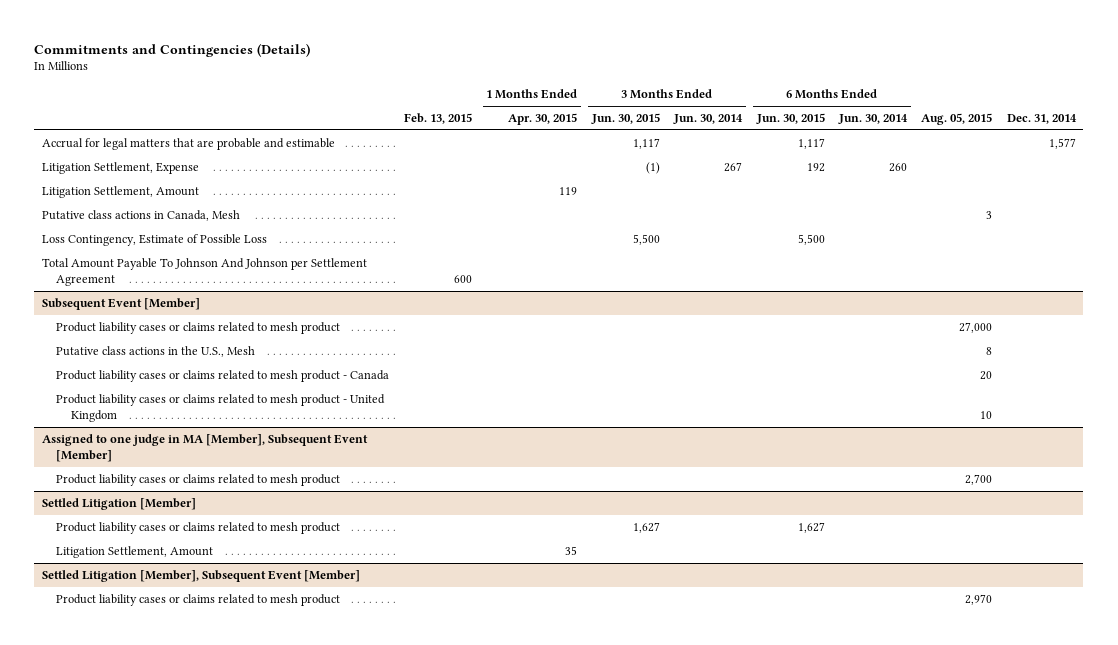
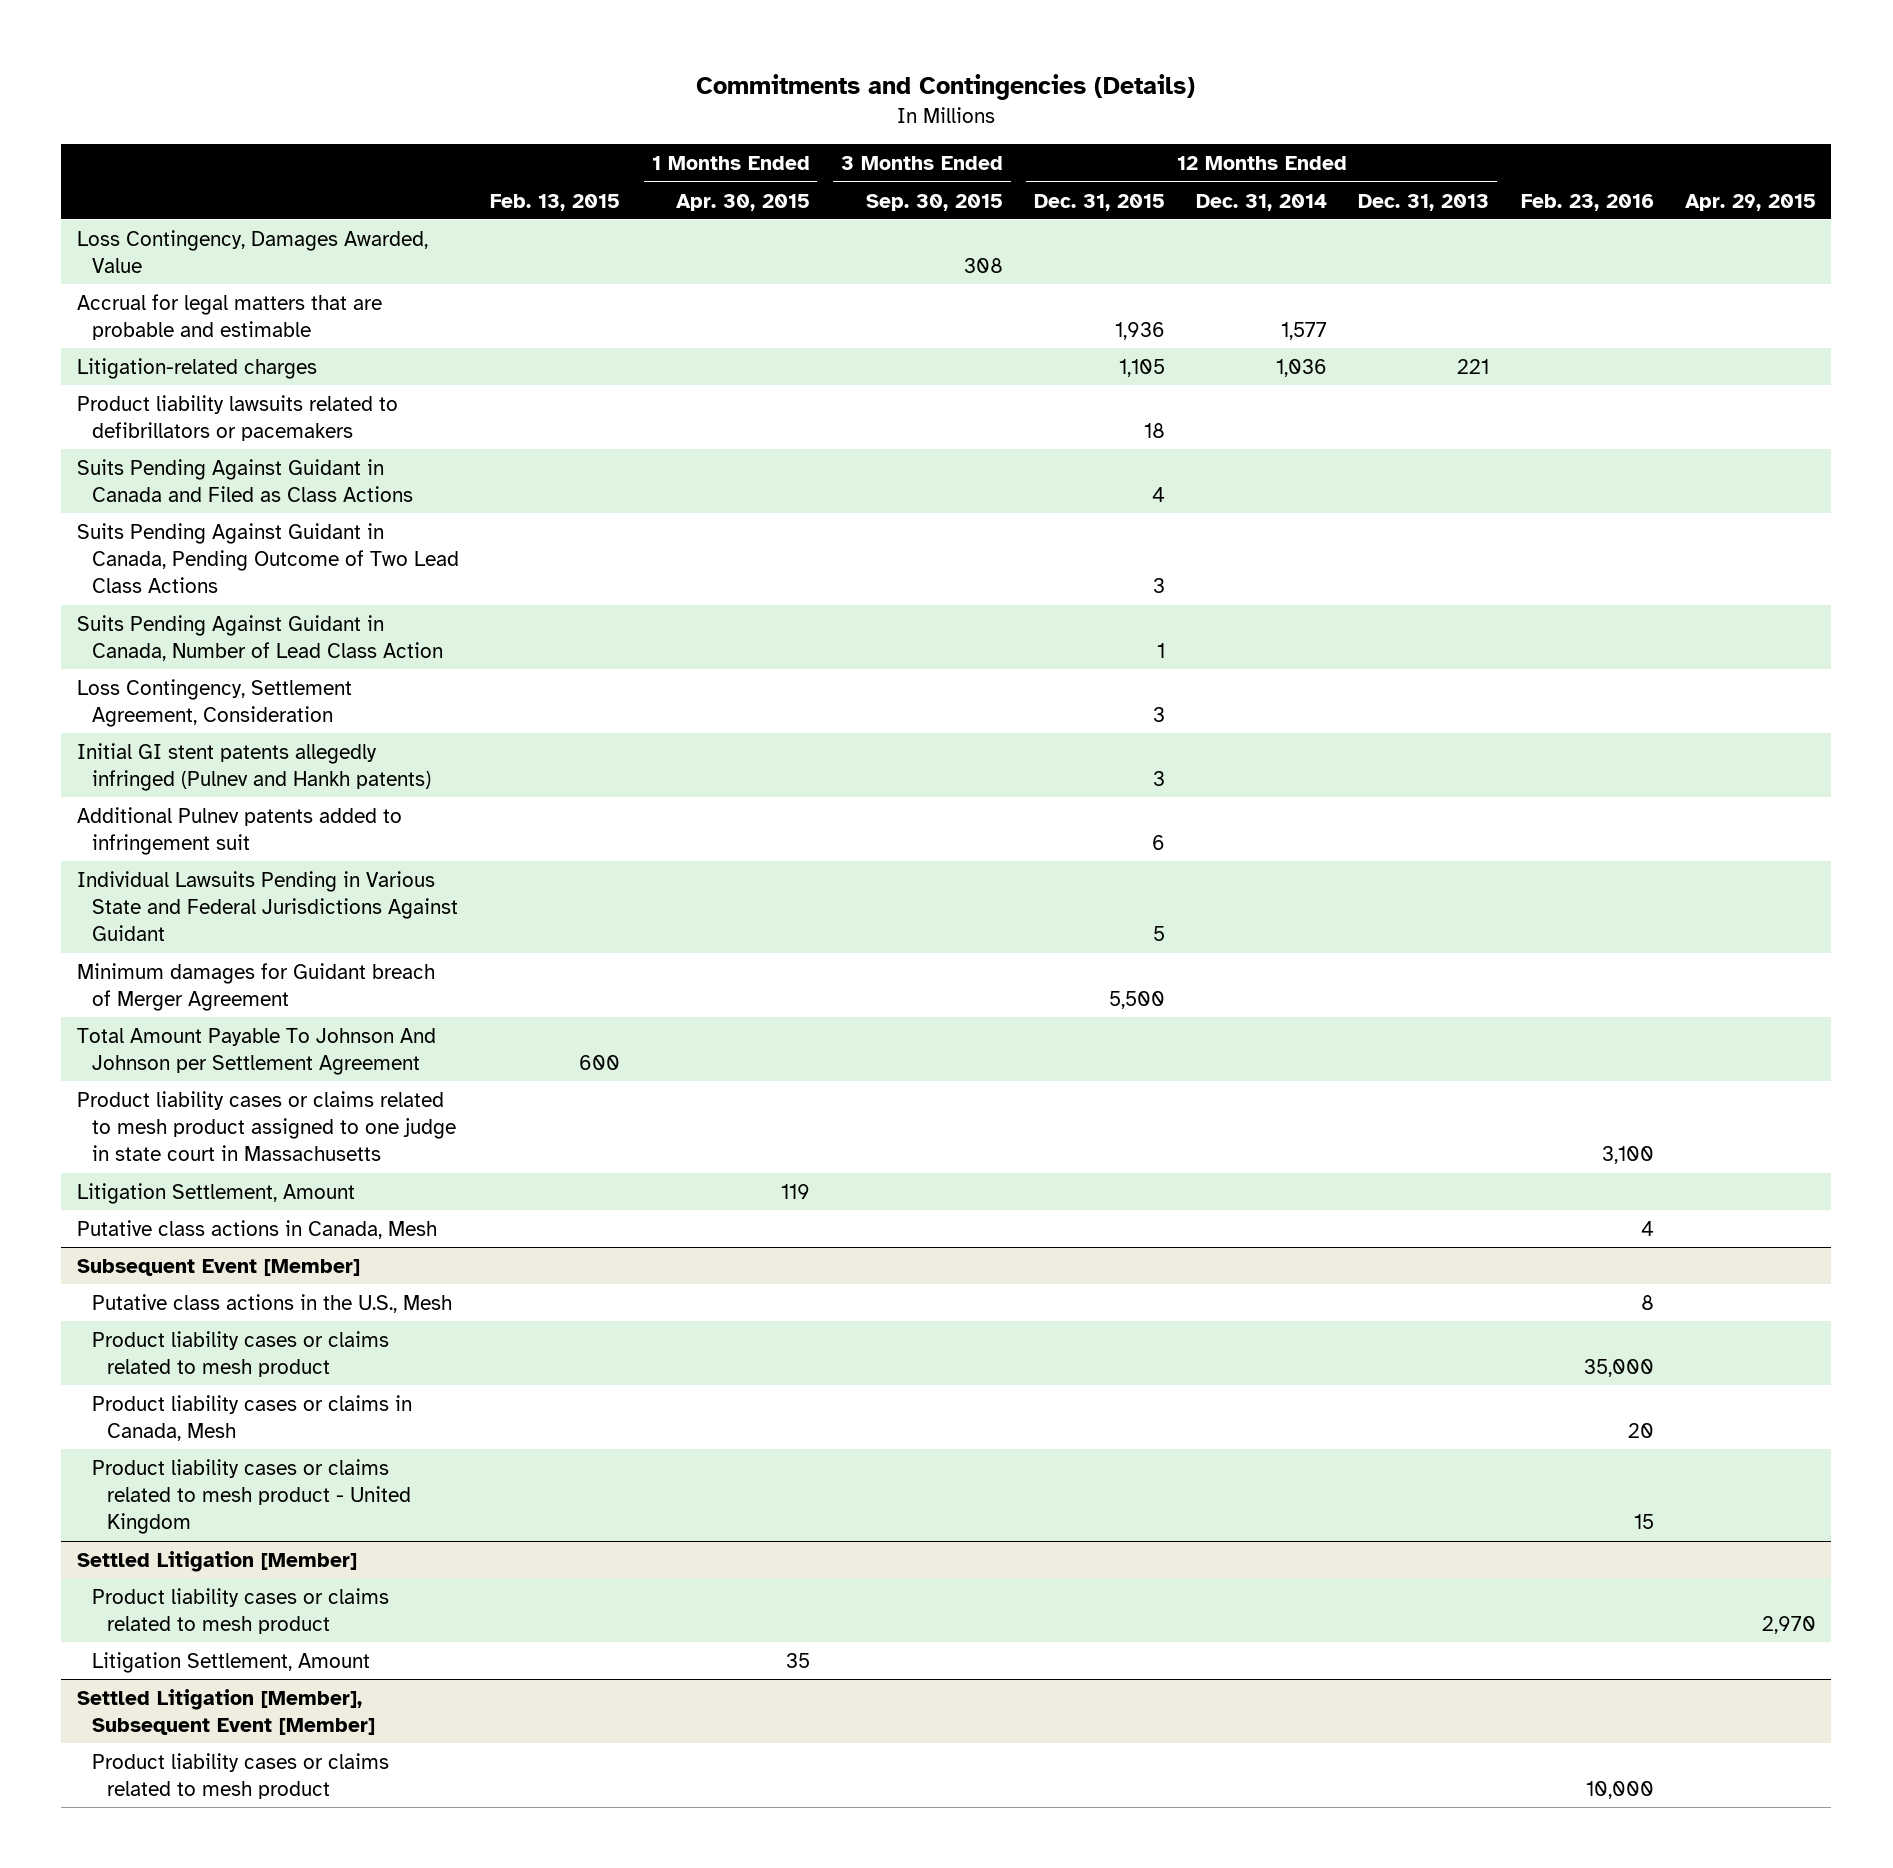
- | Feb. 13, 2015 | 1 Months Ended Apr. 30, 2015 | 3 Months Ended Jun. 30, 2015 | 3 Months Ended Jun. 30, 2014 | 6 Months Ended Jun. 30, 2015 | 6 Months Ended Jun. 30, 2014 | Aug. 05, 2015 | Dec. 31, 2014
+ | Feb. 13, 2015 | 1 Months Ended Apr. 30, 2015 | 3 Months Ended Sep. 30, 2015 | 12 Months Ended Dec. 31, 2015 | 12 Months Ended Dec. 31, 2014 | 12 Months Ended Dec. 31, 2013 | Feb. 23, 2016 | Apr. 29, 2015
+ Loss Contingency, Damages Awarded, Value | | | 308 | | | | |
- Litigation Settlement, Expense | | | (1) | 267 | 192 | 260 | |
+ Litigation-related charges | | | | 1,105 | 1,036 | 221 | |
+ Product liability lawsuits related to defibrillators or pacemakers | | | | 18 | | | |
+ Suits Pending Against Guidant in Canada and Filed as Class Actions | | | | 4 | | | |
+ Suits Pending Against Guidant in Canada, Pending Outcome of Two Lead Class Actions | | | | 3 | | | |
+ Suits Pending Against Guidant in Canada, Number of Lead Class Action | | | | 1 | | | |
+ Loss Contingency, Settlement Agreement, Consideration | | | | 3 | | | |
+ Initial GI stent patents allegedly infringed (Pulnev and Hankh patents) | | | | 3 | | | |
+ Additional Pulnev patents added to infringement suit | | | | 6 | | | |
+ Individual Lawsuits Pending in Various State and Federal Jurisdictions Against Guidant | | | | 5 | | | |
+ Minimum damages for Guidant breach of Merger Agreement | | | | 5,500 | | | |
moved up: Total Amount Payable To Johnson And Johnson per Settlement Agreement | 600 | | | | | | |
+ Product liability cases or claims related to mesh product assigned to one judge in state court in Massachusetts | | | | | | | 3,100 |
- Loss Contingency, Estimate of Possible Loss | | | 5,500 | | 5,500 | | |
@ Subsequent Event [Member]
- Product liability cases or claims related to mesh product - Canada | | | | | | | 20 |
moved down: Product liability cases or claims related to mesh product | | | | | | | 35,000 |
+ Product liability cases or claims in Canada, Mesh | | | | | | | 20 |
- Assigned to one judge in MA [Member], Subsequent Event [Member]
- Product liability cases or claims related to mesh product | | | | | | | 2,700 |

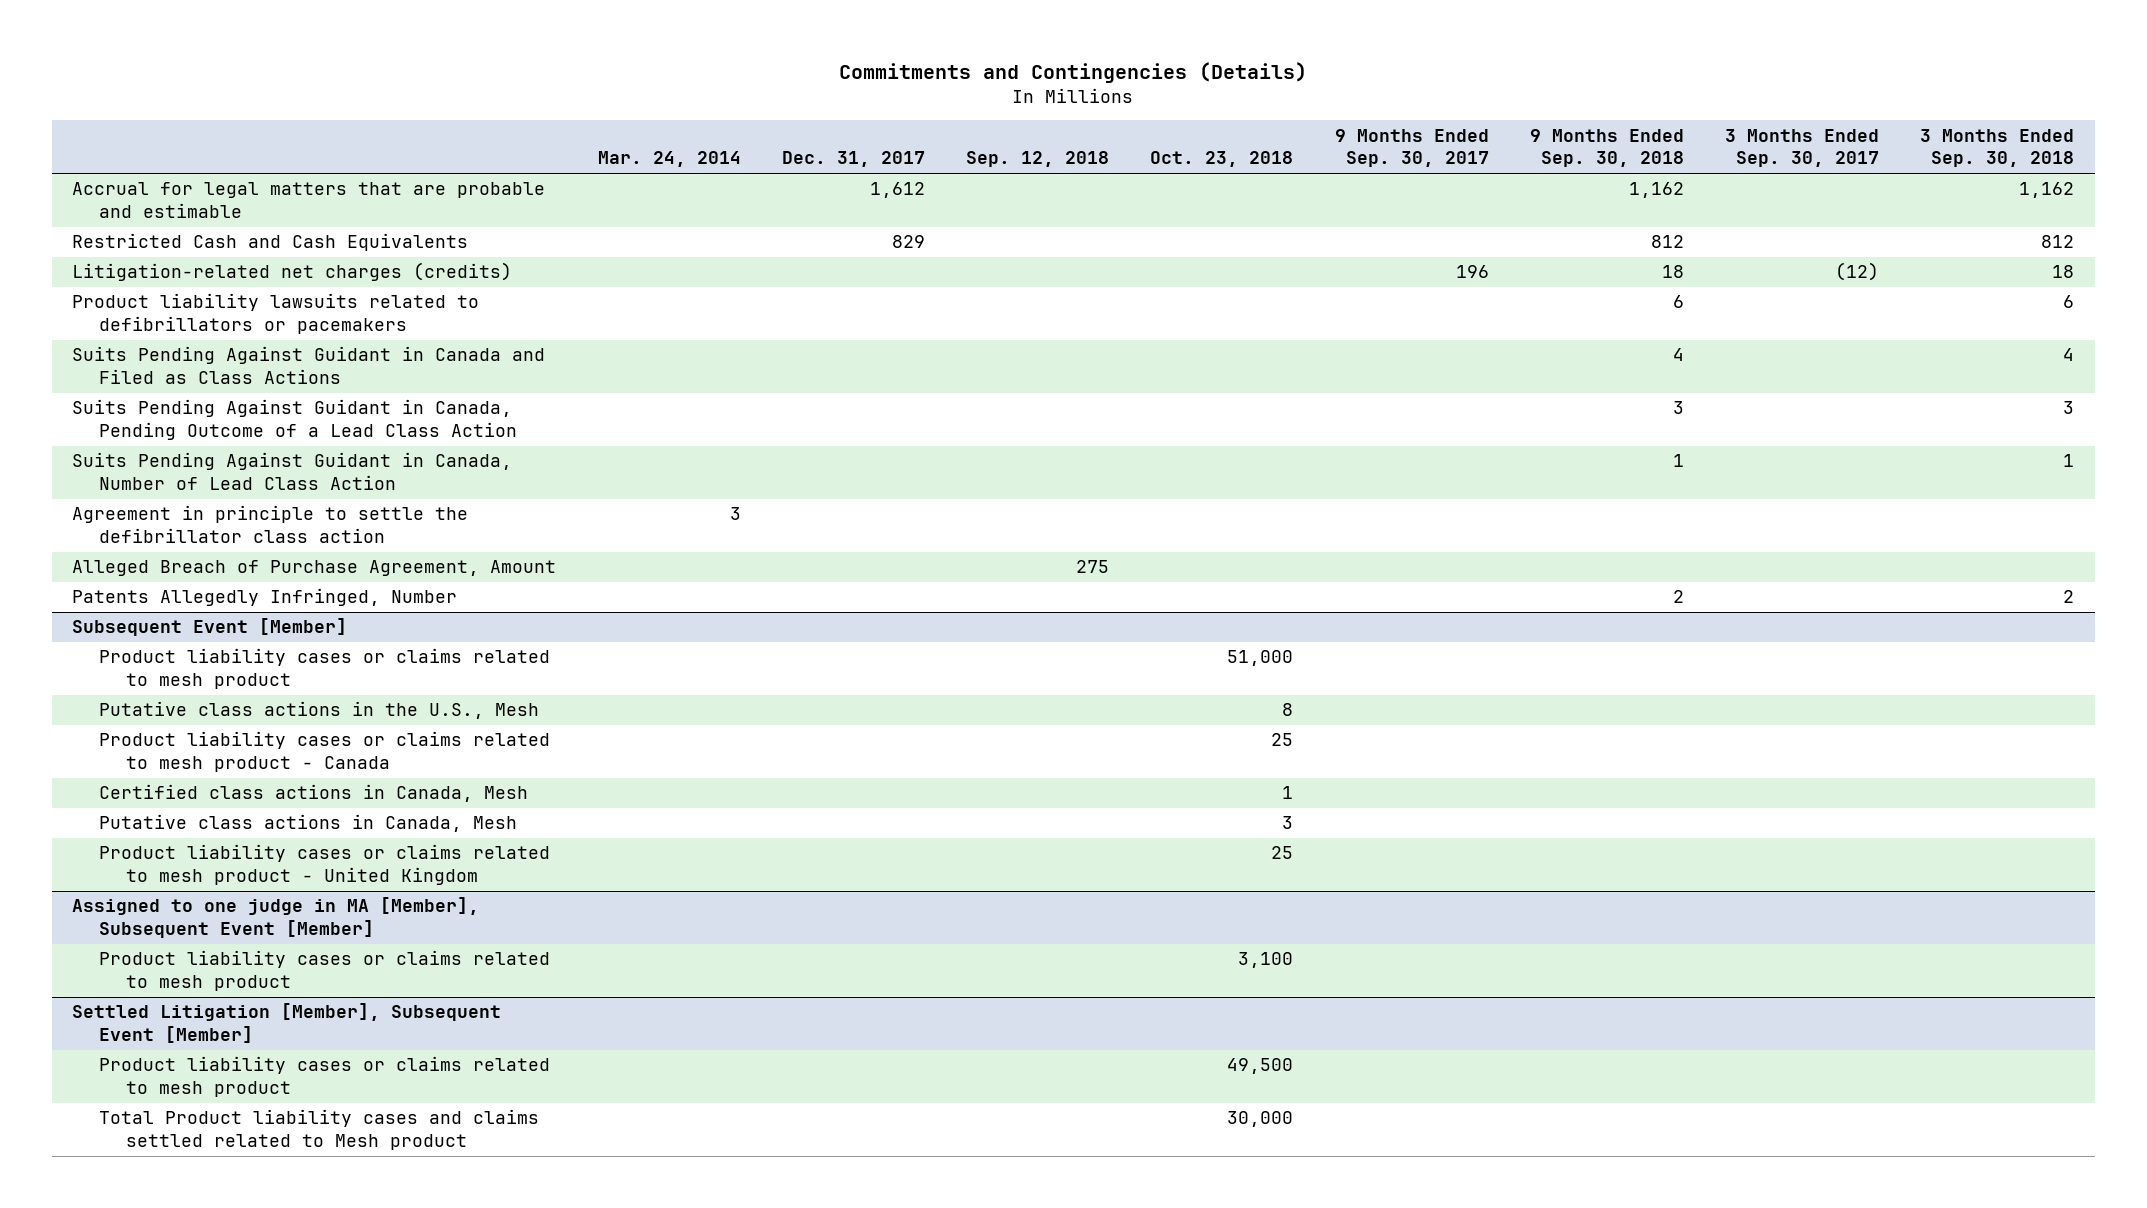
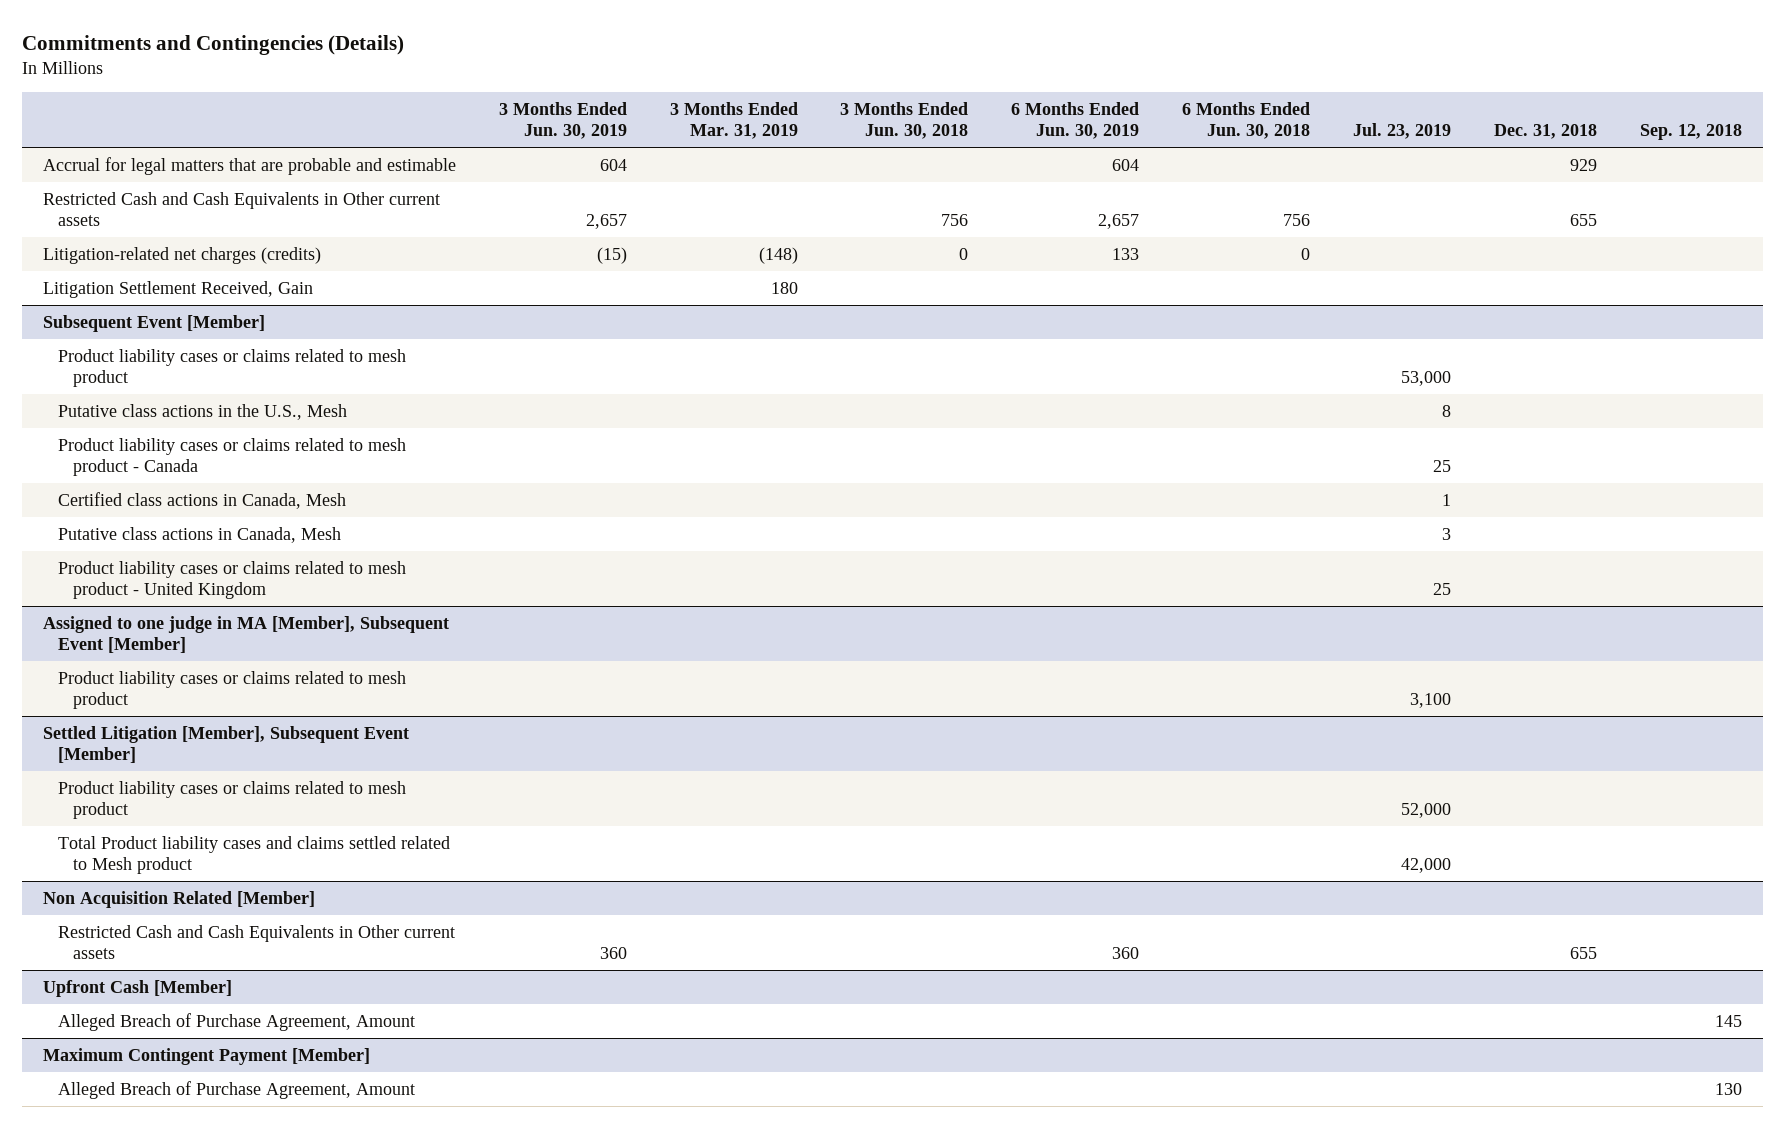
- | Mar. 24, 2014 | Dec. 31, 2017 | Sep. 12, 2018 | Oct. 23, 2018 | 9 Months Ended Sep. 30, 2017 | 9 Months Ended Sep. 30, 2018 | 3 Months Ended Sep. 30, 2017 | 3 Months Ended Sep. 30, 2018
+ | 3 Months Ended Jun. 30, 2019 | 3 Months Ended Mar. 31, 2019 | 3 Months Ended Jun. 30, 2018 | 6 Months Ended Jun. 30, 2019 | 6 Months Ended Jun. 30, 2018 | Jul. 23, 2019 | Dec. 31, 2018 | Sep. 12, 2018
- Restricted Cash and Cash Equivalents | | 829 | | | | 812 | | 812
+ Restricted Cash and Cash Equivalents in Other current assets | 2,657 | | 756 | 2,657 | 756 | | 655 |
- Product liability lawsuits related to defibrillators or pacemakers | | | | | | 6 | | 6
- Suits Pending Against Guidant in Canada and Filed as Class Actions | | | | | | 4 | | 4
- Suits Pending Against Guidant in Canada, Pending Outcome of a Lead Class Action | | | | | | 3 | | 3
- Suits Pending Against Guidant in Canada, Number of Lead Class Action | | | | | | 1 | | 1
- Agreement in principle to settle the defibrillator class action | 3 | | | | | | |
- Alleged Breach of Purchase Agreement, Amount | | | 275 | | | | |
- Patents Allegedly Infringed, Number | | | | | | 2 | | 2
+ Litigation Settlement Received, Gain | | 180 | | | | | |
+ Non Acquisition Related [Member]
+ Restricted Cash and Cash Equivalents in Other current assets | 360 | | | 360 | | | 655 |
+ Upfront Cash [Member]
+ Alleged Breach of Purchase Agreement, Amount | | | | | | | | 145
+ Maximum Contingent Payment [Member]
+ Alleged Breach of Purchase Agreement, Amount | | | | | | | | 130

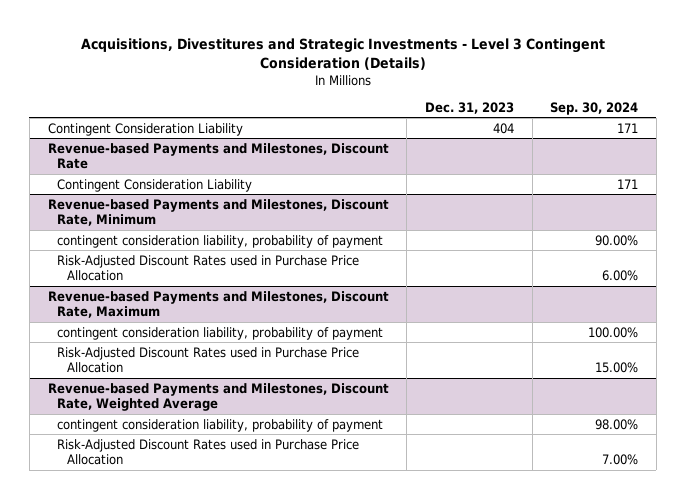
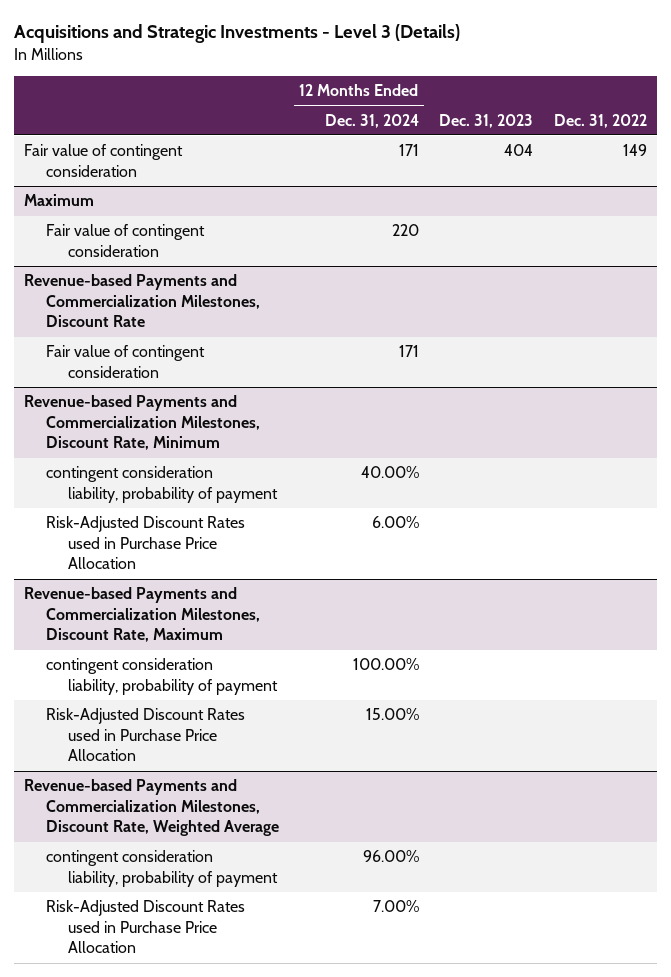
- Acquisitions, Divestitures and Strategic Investments - Level 3 Contingent Consideration (Details)
+ Acquisitions and Strategic Investments - Level 3 (Details)
- | Dec. 31, 2023 | Sep. 30, 2024
+ | 12 Months Ended Dec. 31, 2024 | Dec. 31, 2023 | Dec. 31, 2022
- Contingent Consideration Liability | 404 | 171
- Revenue-based Payments and Milestones, Discount Rate
- Contingent Consideration Liability | | 171
- Revenue-based Payments and Milestones, Discount Rate, Minimum
+ Fair value of contingent consideration | 171 | 404 | 149
+ Maximum
+ Fair value of contingent consideration | 220 | |
+ Revenue-based Payments and Commercialization Milestones, Discount Rate
+ Fair value of contingent consideration | 171 | |
+ Revenue-based Payments and Commercialization Milestones, Discount Rate, Minimum
- Revenue-based Payments and Milestones, Discount Rate, Maximum
+ Revenue-based Payments and Commercialization Milestones, Discount Rate, Maximum
- Revenue-based Payments and Milestones, Discount Rate, Weighted Average
+ Revenue-based Payments and Commercialization Milestones, Discount Rate, Weighted Average

